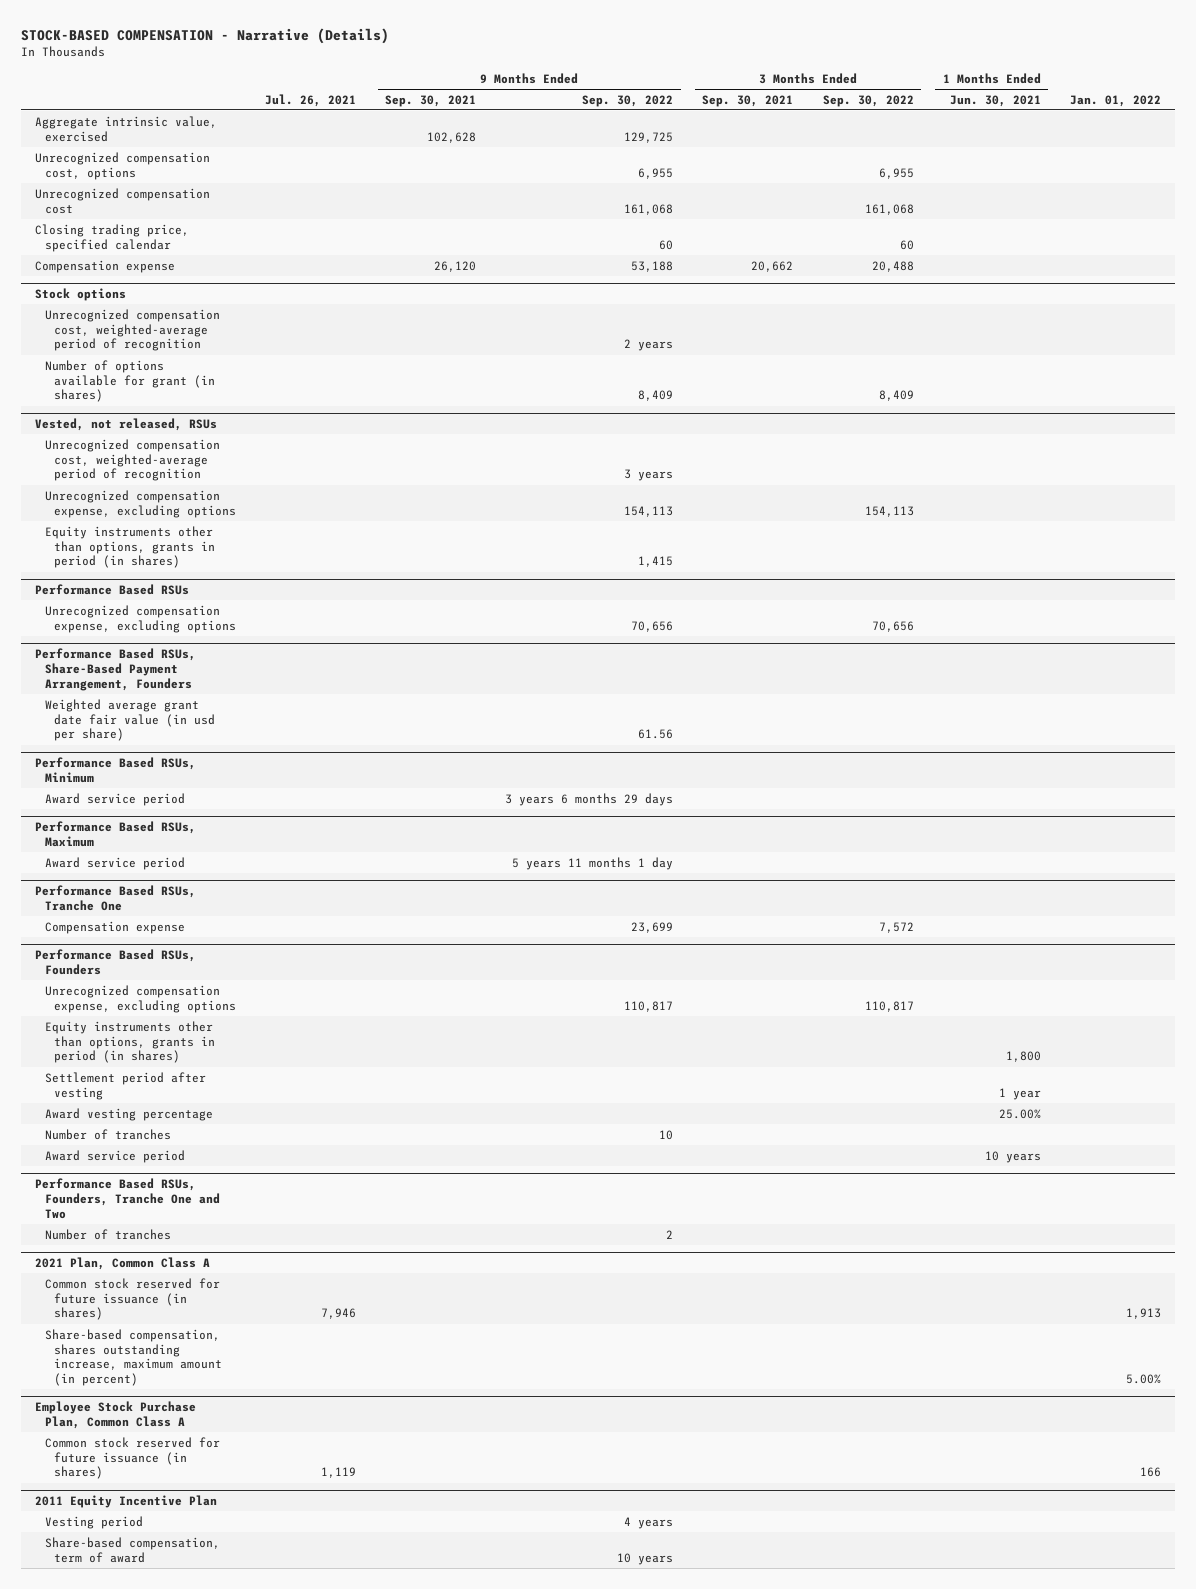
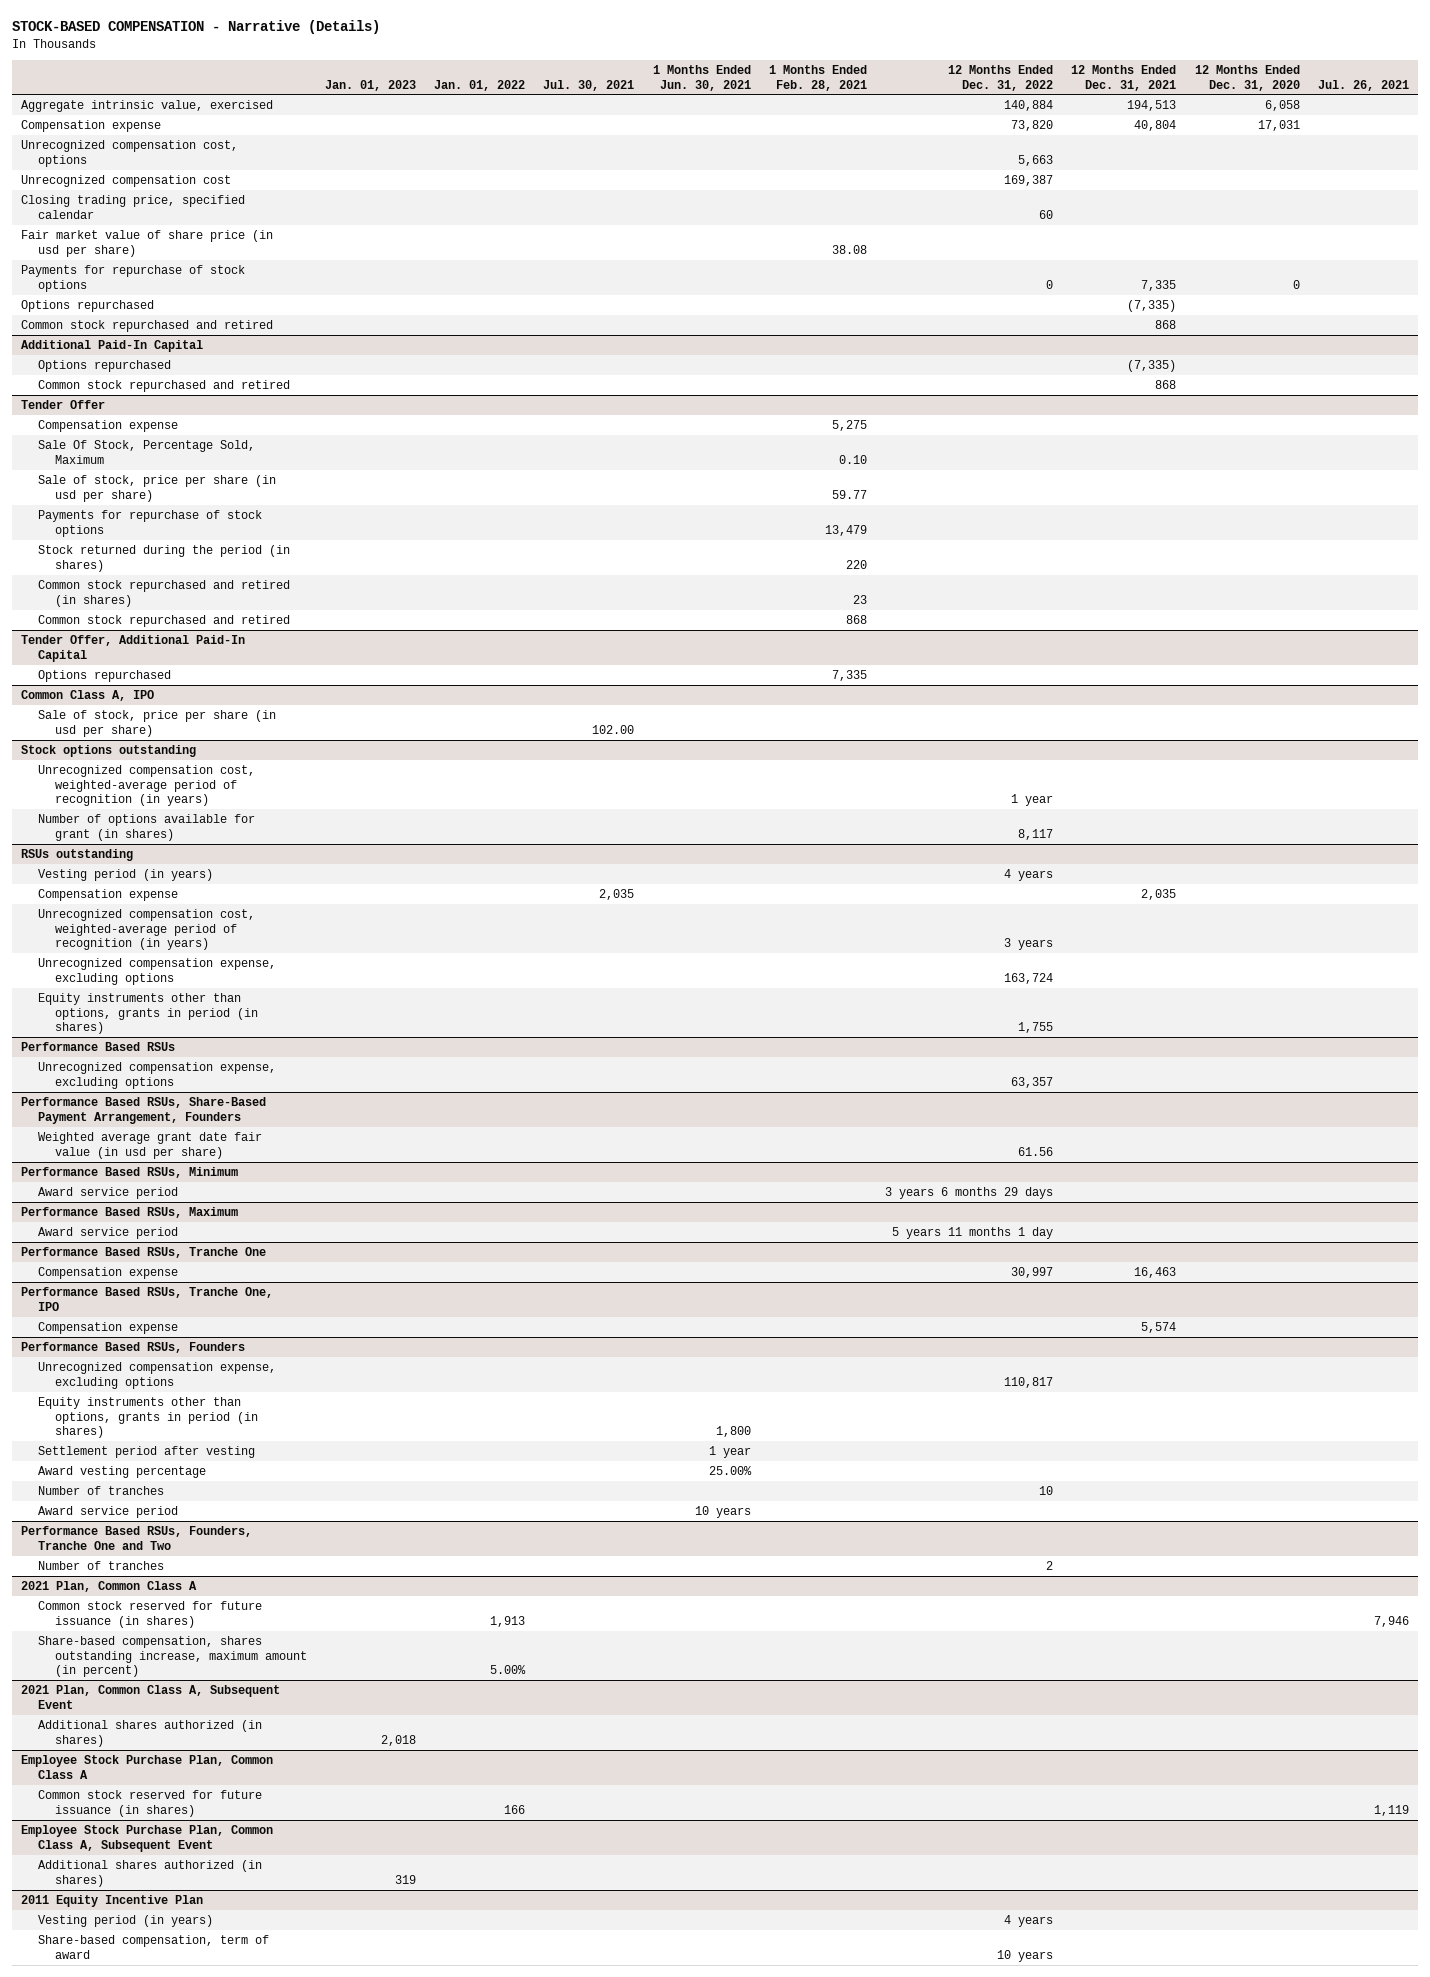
- | Jul. 26, 2021 | 9 Months Ended Sep. 30, 2021 | 9 Months Ended Sep. 30, 2022 | 3 Months Ended Sep. 30, 2021 | 3 Months Ended Sep. 30, 2022 | 1 Months Ended Jun. 30, 2021 | Jan. 01, 2022
+ | Jan. 01, 2023 | Jan. 01, 2022 | Jul. 30, 2021 | 1 Months Ended Jun. 30, 2021 | 1 Months Ended Feb. 28, 2021 | 12 Months Ended Dec. 31, 2022 | 12 Months Ended Dec. 31, 2021 | 12 Months Ended Dec. 31, 2020 | Jul. 26, 2021
moved up: Compensation expense | | | | | | 73,820 | 40,804 | 17,031 |
- Stock options
- Unrecognized compensation cost, weighted-average period of recognition | | | 2 years | | | |
+ Fair market value of share price (in usd per share) | | | | | 38.08 | | | |
+ Payments for repurchase of stock options | | | | | | 0 | 7,335 | 0 |
+ Options repurchased | | | | | | | (7,335) | |
+ Common stock repurchased and retired | | | | | | | 868 | |
+ Additional Paid-In Capital
+ Options repurchased | | | | | | | (7,335) | |
+ Common stock repurchased and retired | | | | | | | 868 | |
+ Tender Offer
+ Compensation expense | | | | | 5,275 | | | |
+ Sale Of Stock, Percentage Sold, Maximum | | | | | 0.10 | | | |
+ Sale of stock, price per share (in usd per share) | | | | | 59.77 | | | |
+ Payments for repurchase of stock options | | | | | 13,479 | | | |
+ Stock returned during the period (in shares) | | | | | 220 | | | |
+ Common stock repurchased and retired (in shares) | | | | | 23 | | | |
+ Common stock repurchased and retired | | | | | 868 | | | |
+ Tender Offer, Additional Paid-In Capital
+ Options repurchased | | | | | 7,335 | | | |
+ Common Class A, IPO
+ Sale of stock, price per share (in usd per share) | | | 102.00 | | | | | |
+ Stock options outstanding
+ Unrecognized compensation cost, weighted-average period of recognition (in years) | | | | | | 1 year | | |
- Vested, not released, RSUs
- Unrecognized compensation cost, weighted-average period of recognition | | | 3 years | | | |
+ RSUs outstanding
+ Vesting period (in years) | | | | | | 4 years | | |
+ Compensation expense | | | 2,035 | | | | 2,035 | |
+ Unrecognized compensation cost, weighted-average period of recognition (in years) | | | | | | 3 years | | |
+ Performance Based RSUs, Tranche One, IPO
+ Compensation expense | | | | | | | 5,574 | |
+ 2021 Plan, Common Class A, Subsequent Event
+ Additional shares authorized (in shares) | 2,018 | | | | | | | |
+ Employee Stock Purchase Plan, Common Class A, Subsequent Event
+ Additional shares authorized (in shares) | 319 | | | | | | | |
@ 2011 Equity Incentive Plan
- Vesting period | | | 4 years | | | |
+ Vesting period (in years) | | | | | | 4 years | | |

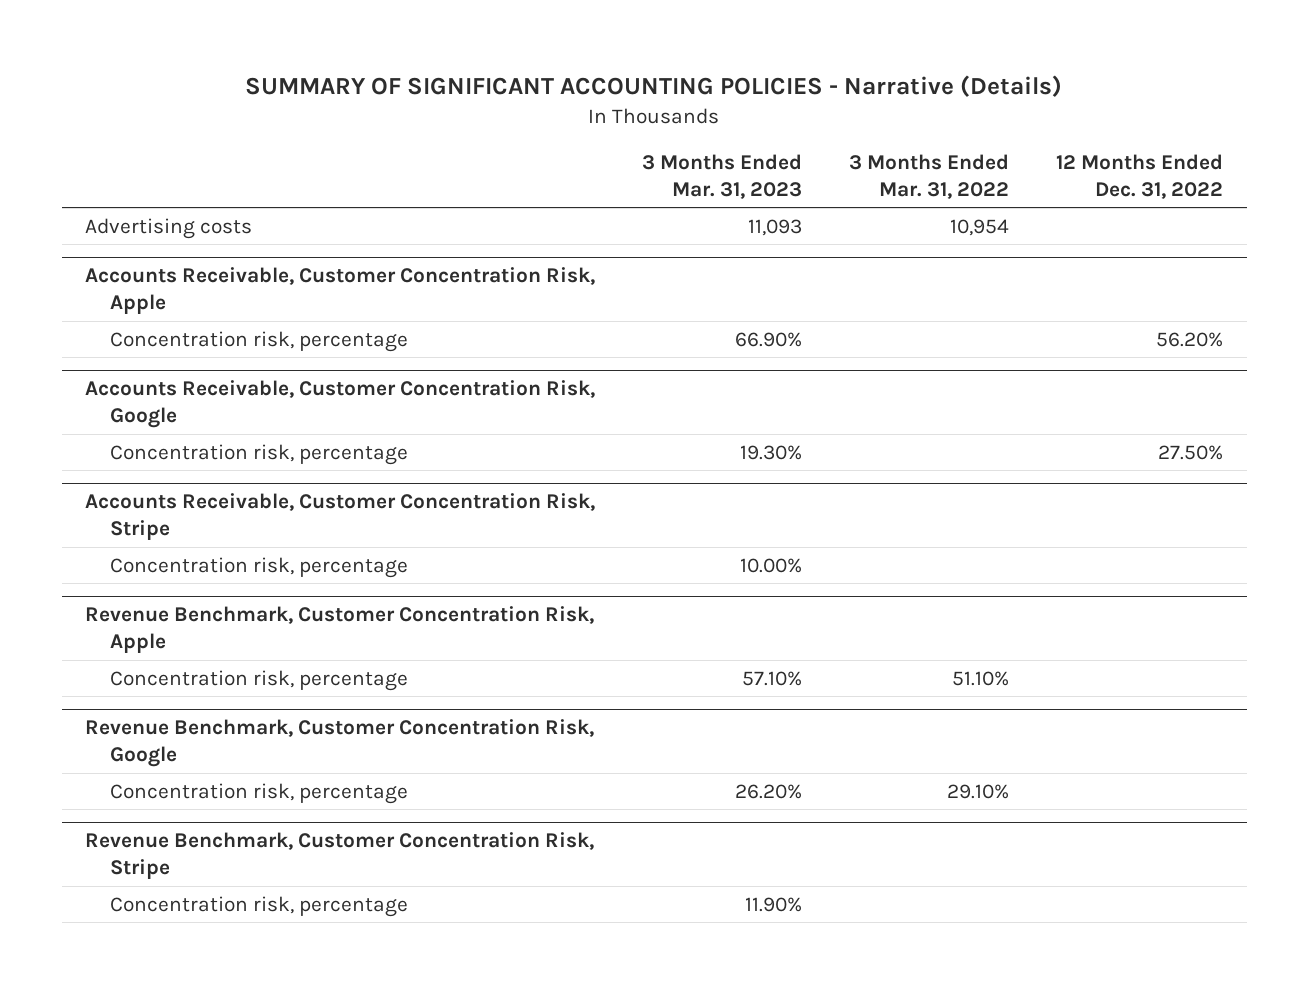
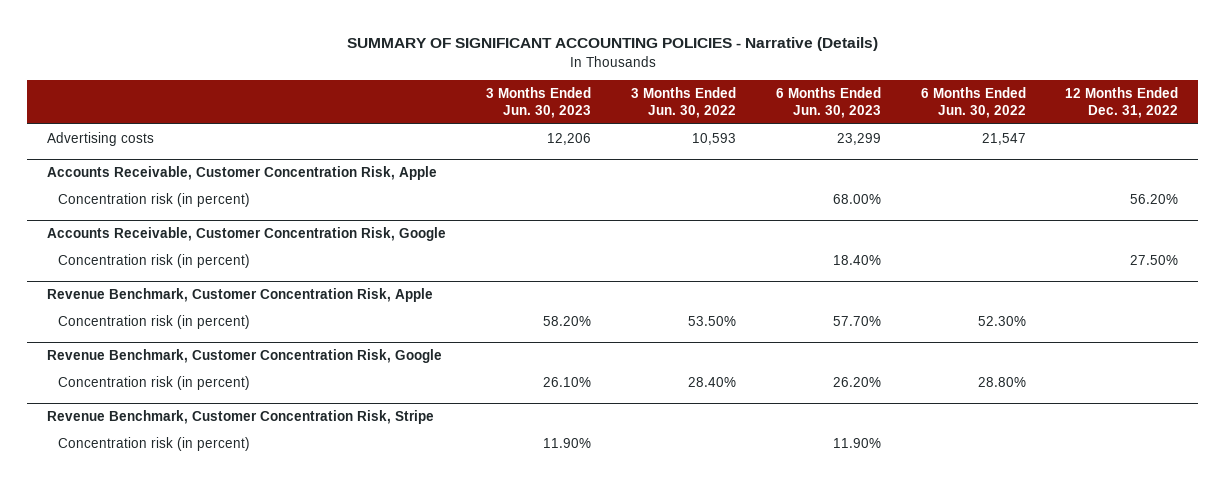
- | 3 Months Ended Mar. 31, 2023 | 3 Months Ended Mar. 31, 2022 | 12 Months Ended Dec. 31, 2022
+ | 3 Months Ended Jun. 30, 2023 | 3 Months Ended Jun. 30, 2022 | 6 Months Ended Jun. 30, 2023 | 6 Months Ended Jun. 30, 2022 | 12 Months Ended Dec. 31, 2022
@ Accounts Receivable, Customer Concentration Risk, Apple
- Concentration risk, percentage | 66.90% | | 56.20%
+ Concentration risk (in percent) | | | 68.00% | | 56.20%
@ Accounts Receivable, Customer Concentration Risk, Google
- Concentration risk, percentage | 19.30% | | 27.50%
- Accounts Receivable, Customer Concentration Risk, Stripe
- Concentration risk, percentage | 10.00% | |
@ Accounts Receivable, Customer Concentration Risk, Google
+ Concentration risk (in percent) | | | 18.40% | | 27.50%
@ Revenue Benchmark, Customer Concentration Risk, Apple
- Concentration risk, percentage | 57.10% | 51.10% |
+ Concentration risk (in percent) | 58.20% | 53.50% | 57.70% | 52.30% |
@ Revenue Benchmark, Customer Concentration Risk, Google
- Concentration risk, percentage | 26.20% | 29.10% |
+ Concentration risk (in percent) | 26.10% | 28.40% | 26.20% | 28.80% |
@ Revenue Benchmark, Customer Concentration Risk, Stripe
- Concentration risk, percentage | 11.90% | |
+ Concentration risk (in percent) | 11.90% | | 11.90% | |

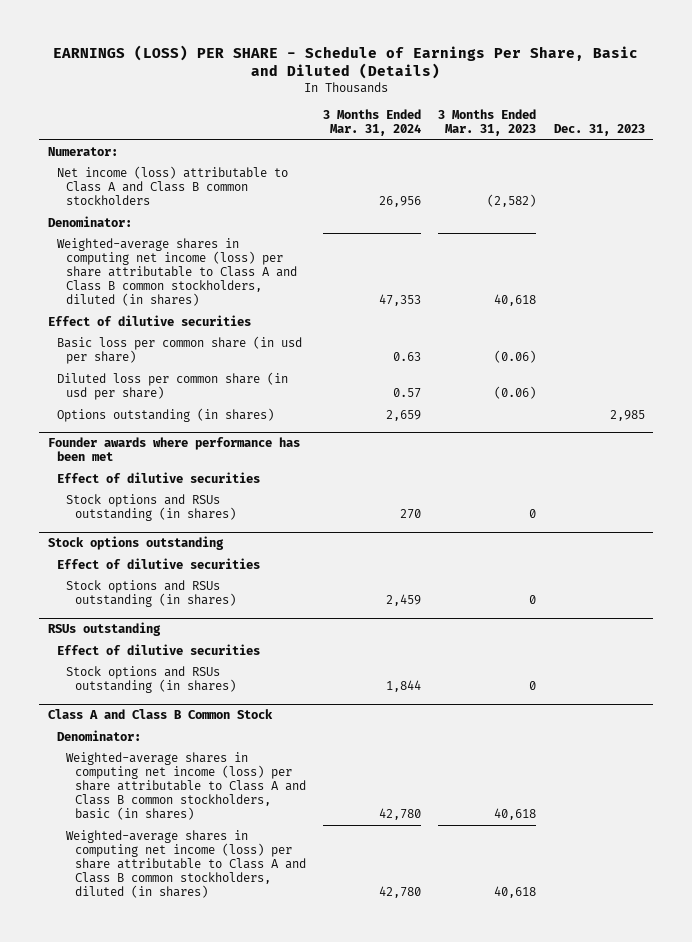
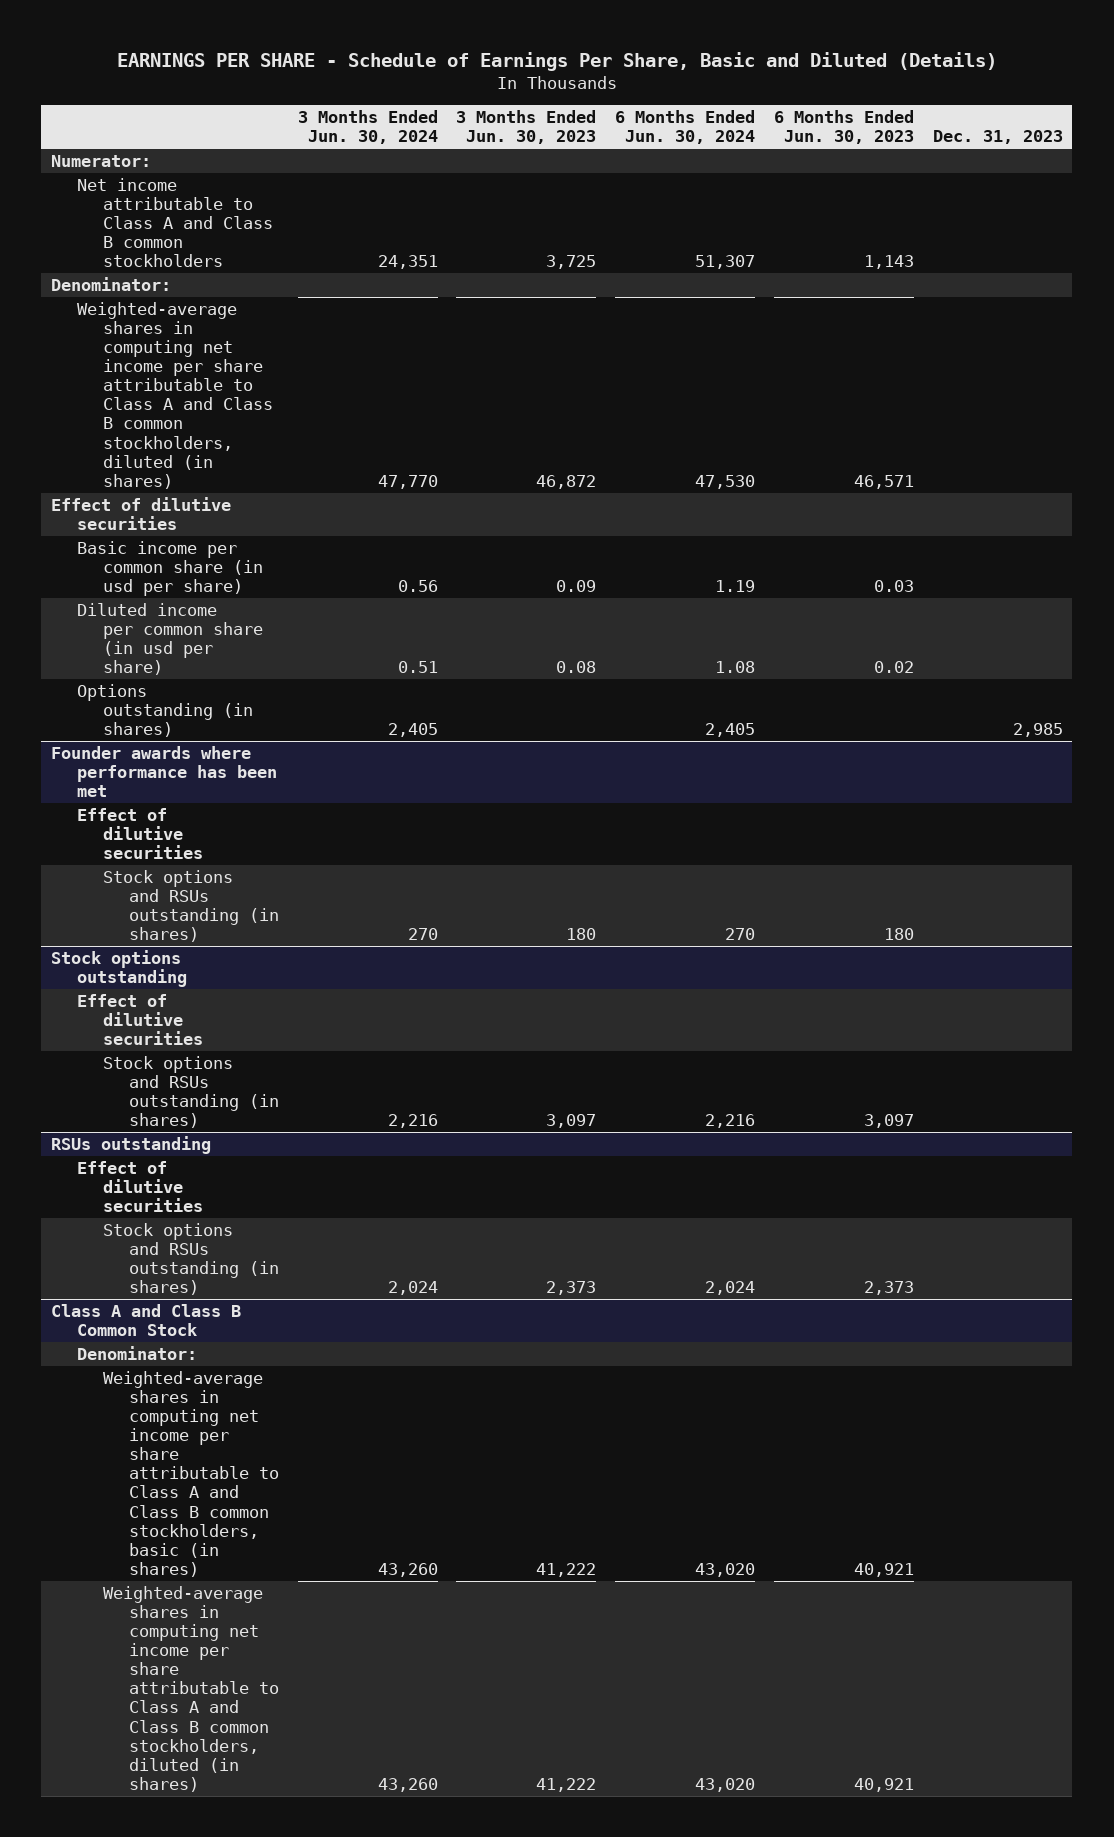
- EARNINGS (LOSS) PER SHARE - Schedule of Earnings Per Share, Basic and Diluted (Details)
+ EARNINGS PER SHARE - Schedule of Earnings Per Share, Basic and Diluted (Details)
- | 3 Months Ended Mar. 31, 2024 | 3 Months Ended Mar. 31, 2023 | Dec. 31, 2023
+ | 3 Months Ended Jun. 30, 2024 | 3 Months Ended Jun. 30, 2023 | 6 Months Ended Jun. 30, 2024 | 6 Months Ended Jun. 30, 2023 | Dec. 31, 2023
- Net income (loss) attributable to Class A and Class B common stockholders | 26,956 | (2,582) |
+ Net income attributable to Class A and Class B common stockholders | 24,351 | 3,725 | 51,307 | 1,143 |
- Weighted-average shares in computing net income (loss) per share attributable to Class A and Class B common stockholders, diluted (in shares) | 47,353 | 40,618 |
+ Weighted-average shares in computing net income per share attributable to Class A and Class B common stockholders, diluted (in shares) | 47,770 | 46,872 | 47,530 | 46,571 |
- Basic loss per common share (in usd per share) | 0.63 | (0.06) |
- Diluted loss per common share (in usd per share) | 0.57 | (0.06) |
+ Basic income per common share (in usd per share) | 0.56 | 0.09 | 1.19 | 0.03 |
+ Diluted income per common share (in usd per share) | 0.51 | 0.08 | 1.08 | 0.02 |
@ Class A and Class B Common Stock
- Weighted-average shares in computing net income (loss) per share attributable to Class A and Class B common stockholders, basic (in shares) | 42,780 | 40,618 |
- Weighted-average shares in computing net income (loss) per share attributable to Class A and Class B common stockholders, diluted (in shares) | 42,780 | 40,618 |
+ Weighted-average shares in computing net income per share attributable to Class A and Class B common stockholders, basic (in shares) | 43,260 | 41,222 | 43,020 | 40,921 |
+ Weighted-average shares in computing net income per share attributable to Class A and Class B common stockholders, diluted (in shares) | 43,260 | 41,222 | 43,020 | 40,921 |

